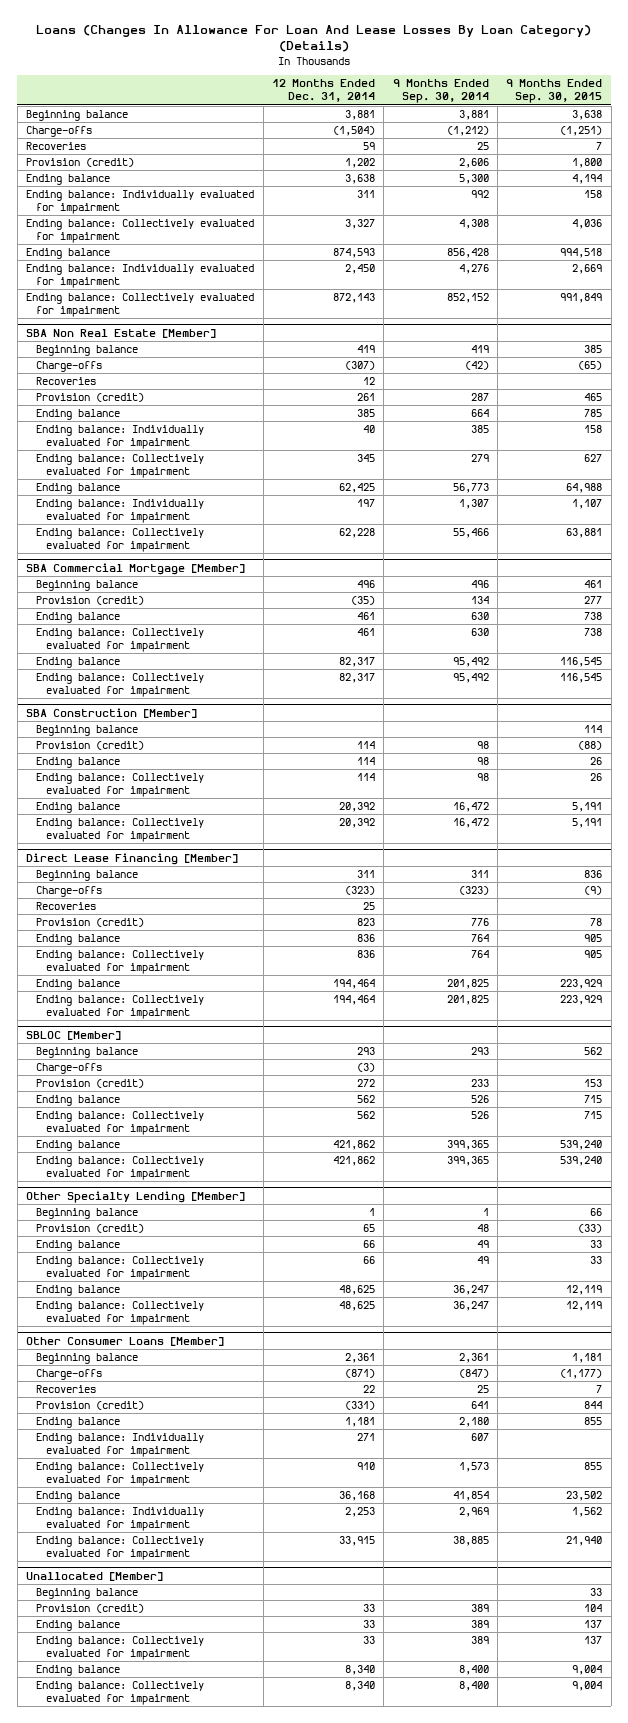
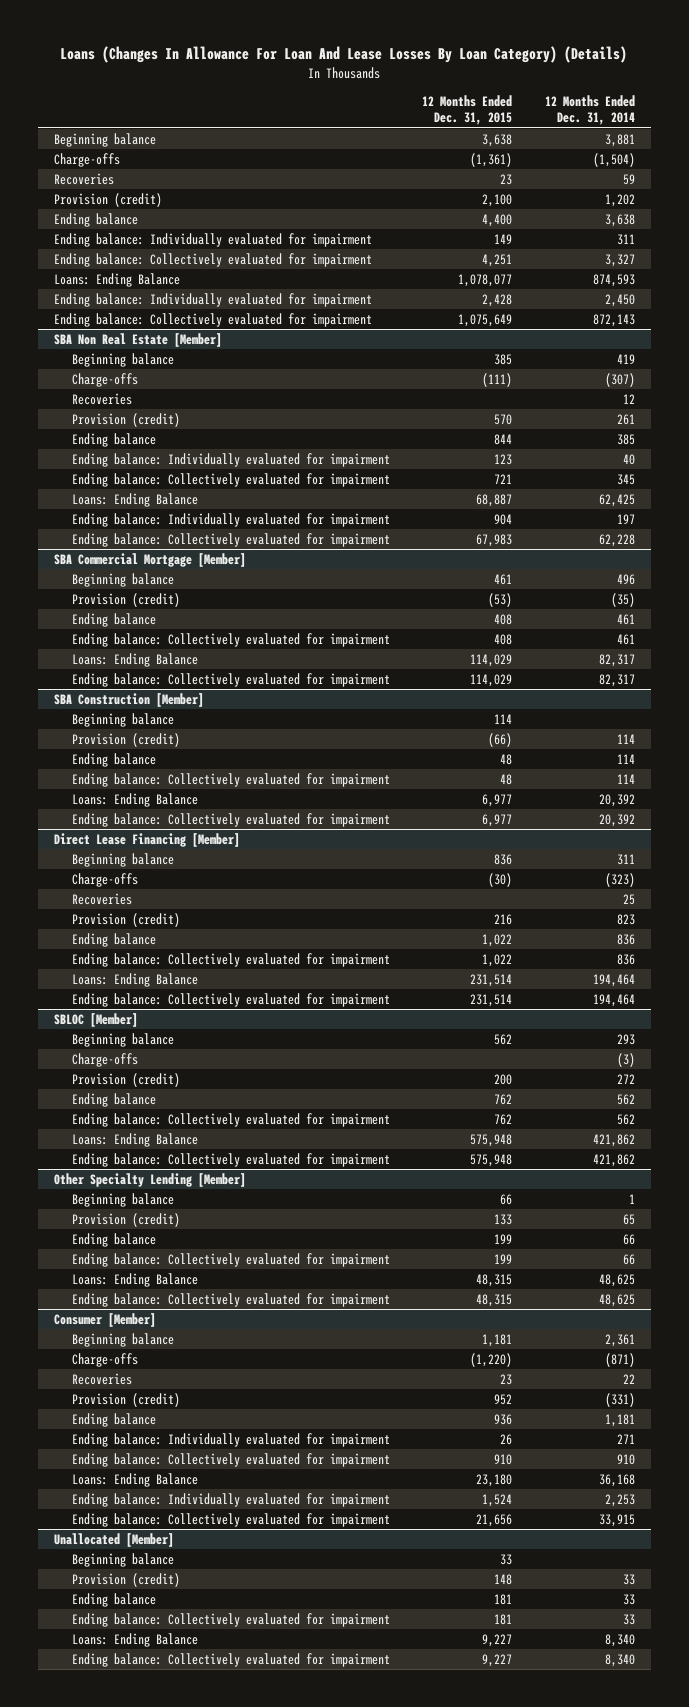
- | 12 Months Ended Dec. 31, 2014 | 9 Months Ended Sep. 30, 2014 | 9 Months Ended Sep. 30, 2015
+ | 12 Months Ended Dec. 31, 2015 | 12 Months Ended Dec. 31, 2014
- Ending balance | 874,593 | 856,428 | 994,518
+ Loans: Ending Balance | 1,078,077 | 874,593
@ SBA Non Real Estate [Member]
- Ending balance | 62,425 | 56,773 | 64,988
+ Loans: Ending Balance | 68,887 | 62,425
@ SBA Commercial Mortgage [Member]
- Ending balance | 82,317 | 95,492 | 116,545
+ Loans: Ending Balance | 114,029 | 82,317
@ SBA Construction [Member]
- Ending balance | 20,392 | 16,472 | 5,191
+ Loans: Ending Balance | 6,977 | 20,392
@ Direct Lease Financing [Member]
- Ending balance | 194,464 | 201,825 | 223,929
+ Loans: Ending Balance | 231,514 | 194,464
@ SBLOC [Member]
- Ending balance | 421,862 | 399,365 | 539,240
+ Loans: Ending Balance | 575,948 | 421,862
@ Other Specialty Lending [Member]
- Ending balance | 48,625 | 36,247 | 12,119
+ Loans: Ending Balance | 48,315 | 48,625
- Other Consumer Loans [Member]
+ Consumer [Member]
- Ending balance | 36,168 | 41,854 | 23,502
+ Loans: Ending Balance | 23,180 | 36,168
@ Unallocated [Member]
- Ending balance | 8,340 | 8,400 | 9,004
+ Loans: Ending Balance | 9,227 | 8,340

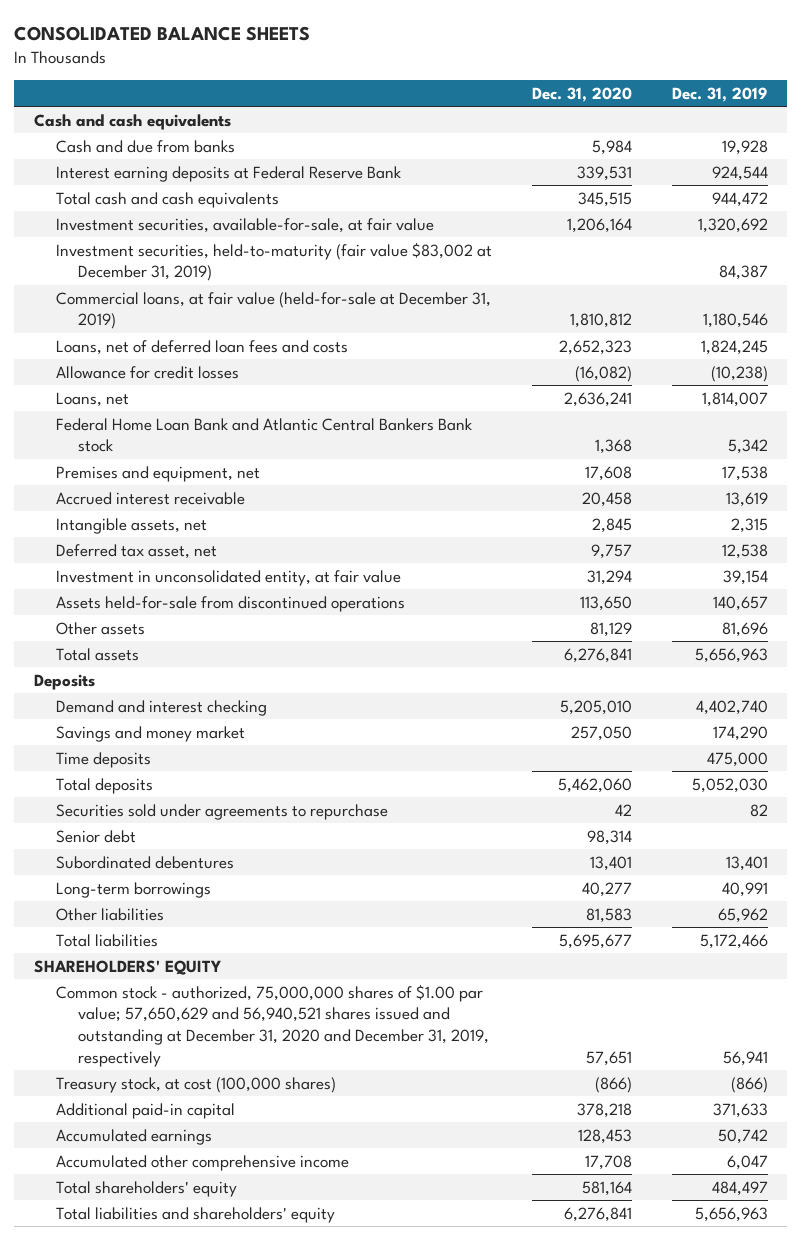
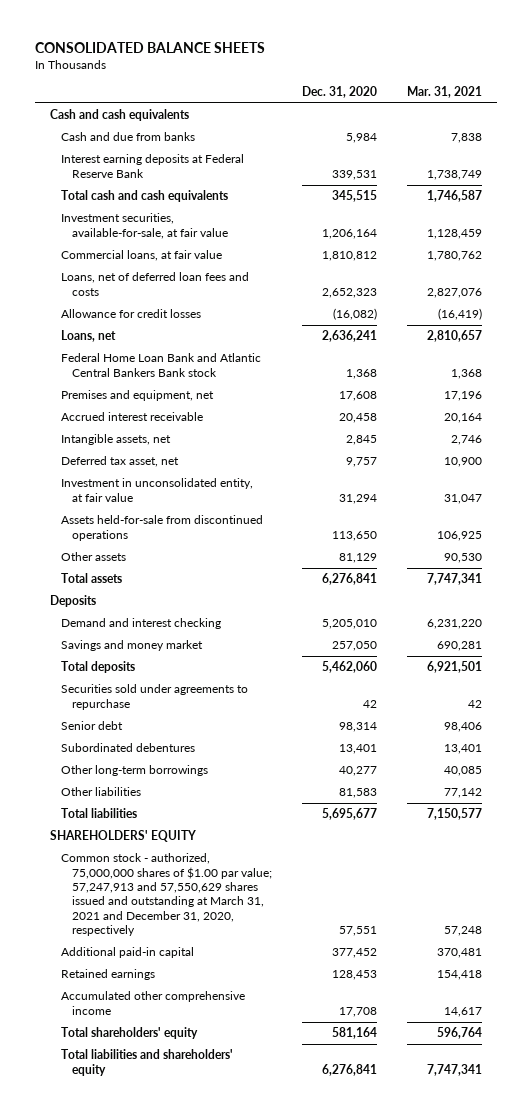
- | Dec. 31, 2020 | Dec. 31, 2019
+ | Dec. 31, 2020 | Mar. 31, 2021
- Investment securities, held-to-maturity (fair value $83,002 at December 31, 2019) | | 84,387
- Commercial loans, at fair value (held-for-sale at December 31, 2019) | 1,810,812 | 1,180,546
+ Commercial loans, at fair value | 1,810,812 | 1,780,762
- Time deposits | | 475,000
- Long-term borrowings | 40,277 | 40,991
+ Other long-term borrowings | 40,277 | 40,085
- Common stock - authorized, 75,000,000 shares of $1.00 par value; 57,650,629 and 56,940,521 shares issued and outstanding at December 31, 2020 and December 31, 2019, respectively | 57,651 | 56,941
- Treasury stock, at cost (100,000 shares) | (866) | (866)
- Additional paid-in capital | 378,218 | 371,633
- Accumulated earnings | 128,453 | 50,742
+ Common stock - authorized, 75,000,000 shares of $1.00 par value; 57,247,913 and 57,550,629 shares issued and outstanding at March 31, 2021 and December 31, 2020, respectively | 57,551 | 57,248
+ Additional paid-in capital | 377,452 | 370,481
+ Retained earnings | 128,453 | 154,418

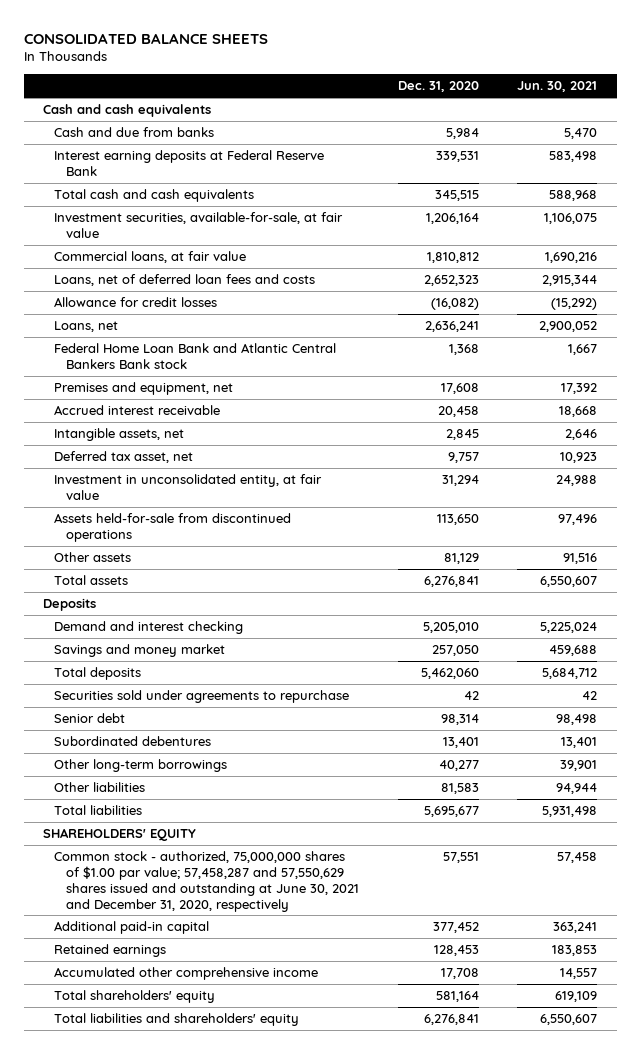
- | Dec. 31, 2020 | Mar. 31, 2021
+ | Dec. 31, 2020 | Jun. 30, 2021
- Common stock - authorized, 75,000,000 shares of $1.00 par value; 57,247,913 and 57,550,629 shares issued and outstanding at March 31, 2021 and December 31, 2020, respectively | 57,551 | 57,248
+ Common stock - authorized, 75,000,000 shares of $1.00 par value; 57,458,287 and 57,550,629 shares issued and outstanding at June 30, 2021 and December 31, 2020, respectively | 57,551 | 57,458

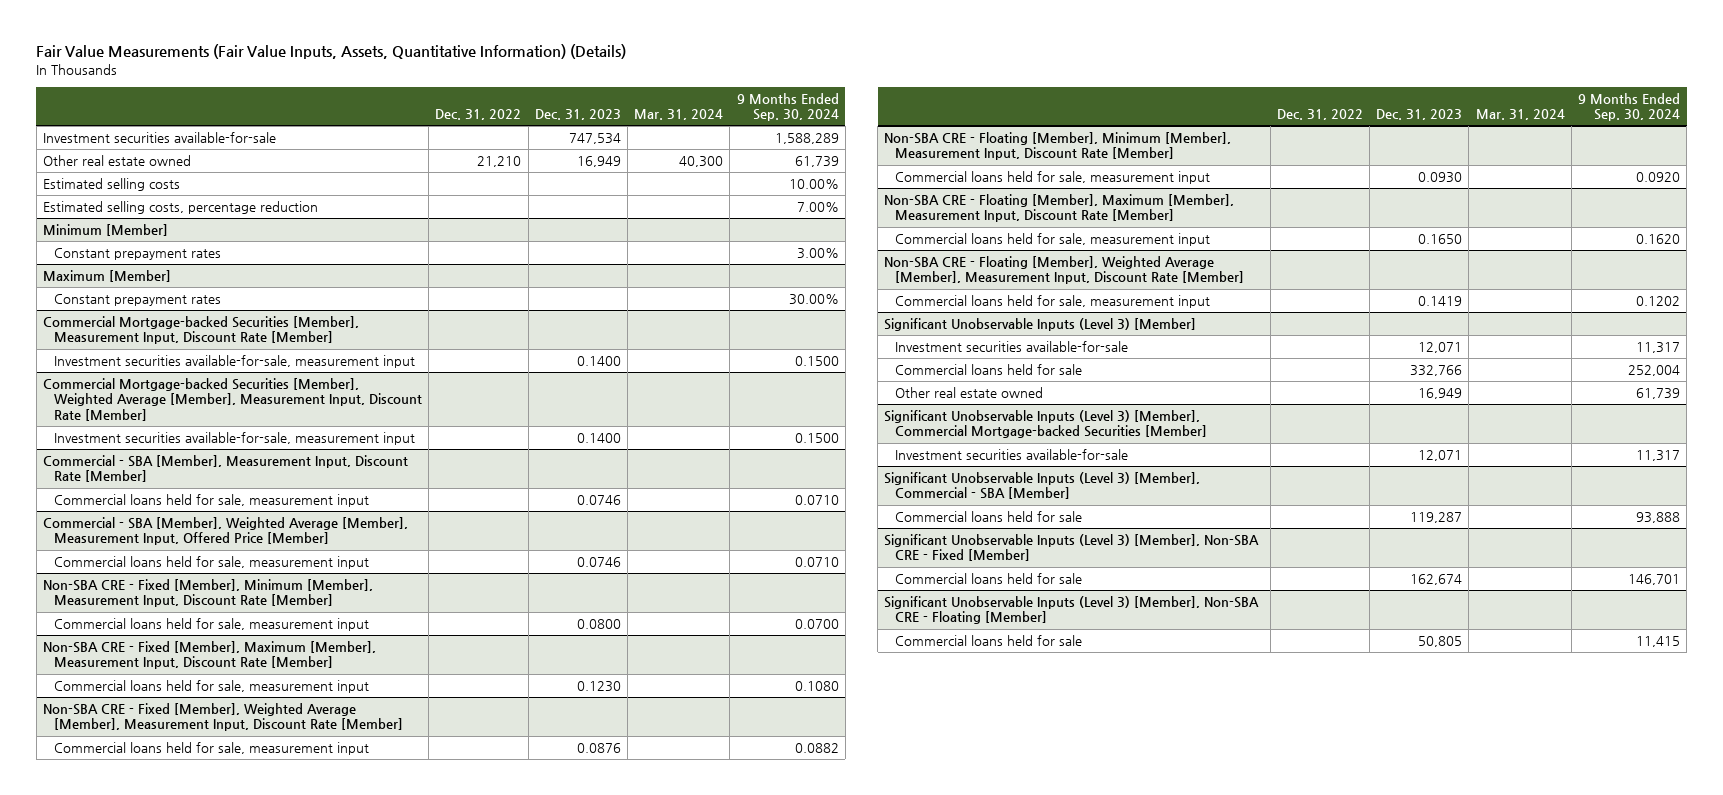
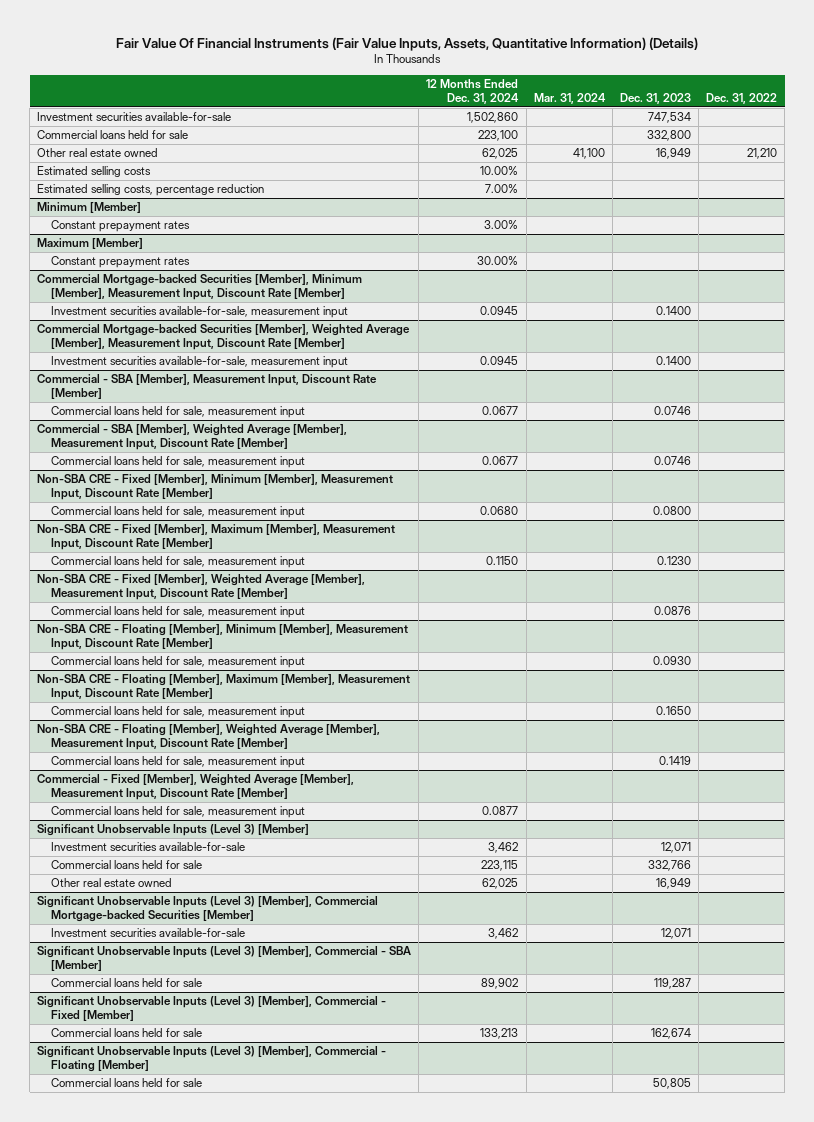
- Fair Value Measurements (Fair Value Inputs, Assets, Quantitative Information) (Details)
+ Fair Value Of Financial Instruments (Fair Value Inputs, Assets, Quantitative Information) (Details)
- | Dec. 31, 2022 | Dec. 31, 2023 | Mar. 31, 2024 | 9 Months Ended Sep. 30, 2024
+ | 12 Months Ended Dec. 31, 2024 | Mar. 31, 2024 | Dec. 31, 2023 | Dec. 31, 2022
- Other real estate owned | 21,210 | 16,949 | 40,300 | 61,739
+ Commercial loans held for sale | 223,100 | | 332,800 |
+ Other real estate owned | 62,025 | 41,100 | 16,949 | 21,210
- Commercial Mortgage-backed Securities [Member], Measurement Input, Discount Rate [Member]
+ Commercial Mortgage-backed Securities [Member], Minimum [Member], Measurement Input, Discount Rate [Member]
- Commercial - SBA [Member], Weighted Average [Member], Measurement Input, Offered Price [Member]
+ Commercial - SBA [Member], Weighted Average [Member], Measurement Input, Discount Rate [Member]
+ Commercial - Fixed [Member], Weighted Average [Member], Measurement Input, Discount Rate [Member]
+ Commercial loans held for sale, measurement input | 0.0877 | | |
- Significant Unobservable Inputs (Level 3) [Member], Non-SBA CRE - Fixed [Member]
+ Significant Unobservable Inputs (Level 3) [Member], Commercial - Fixed [Member]
- Significant Unobservable Inputs (Level 3) [Member], Non-SBA CRE - Floating [Member]
+ Significant Unobservable Inputs (Level 3) [Member], Commercial - Floating [Member]

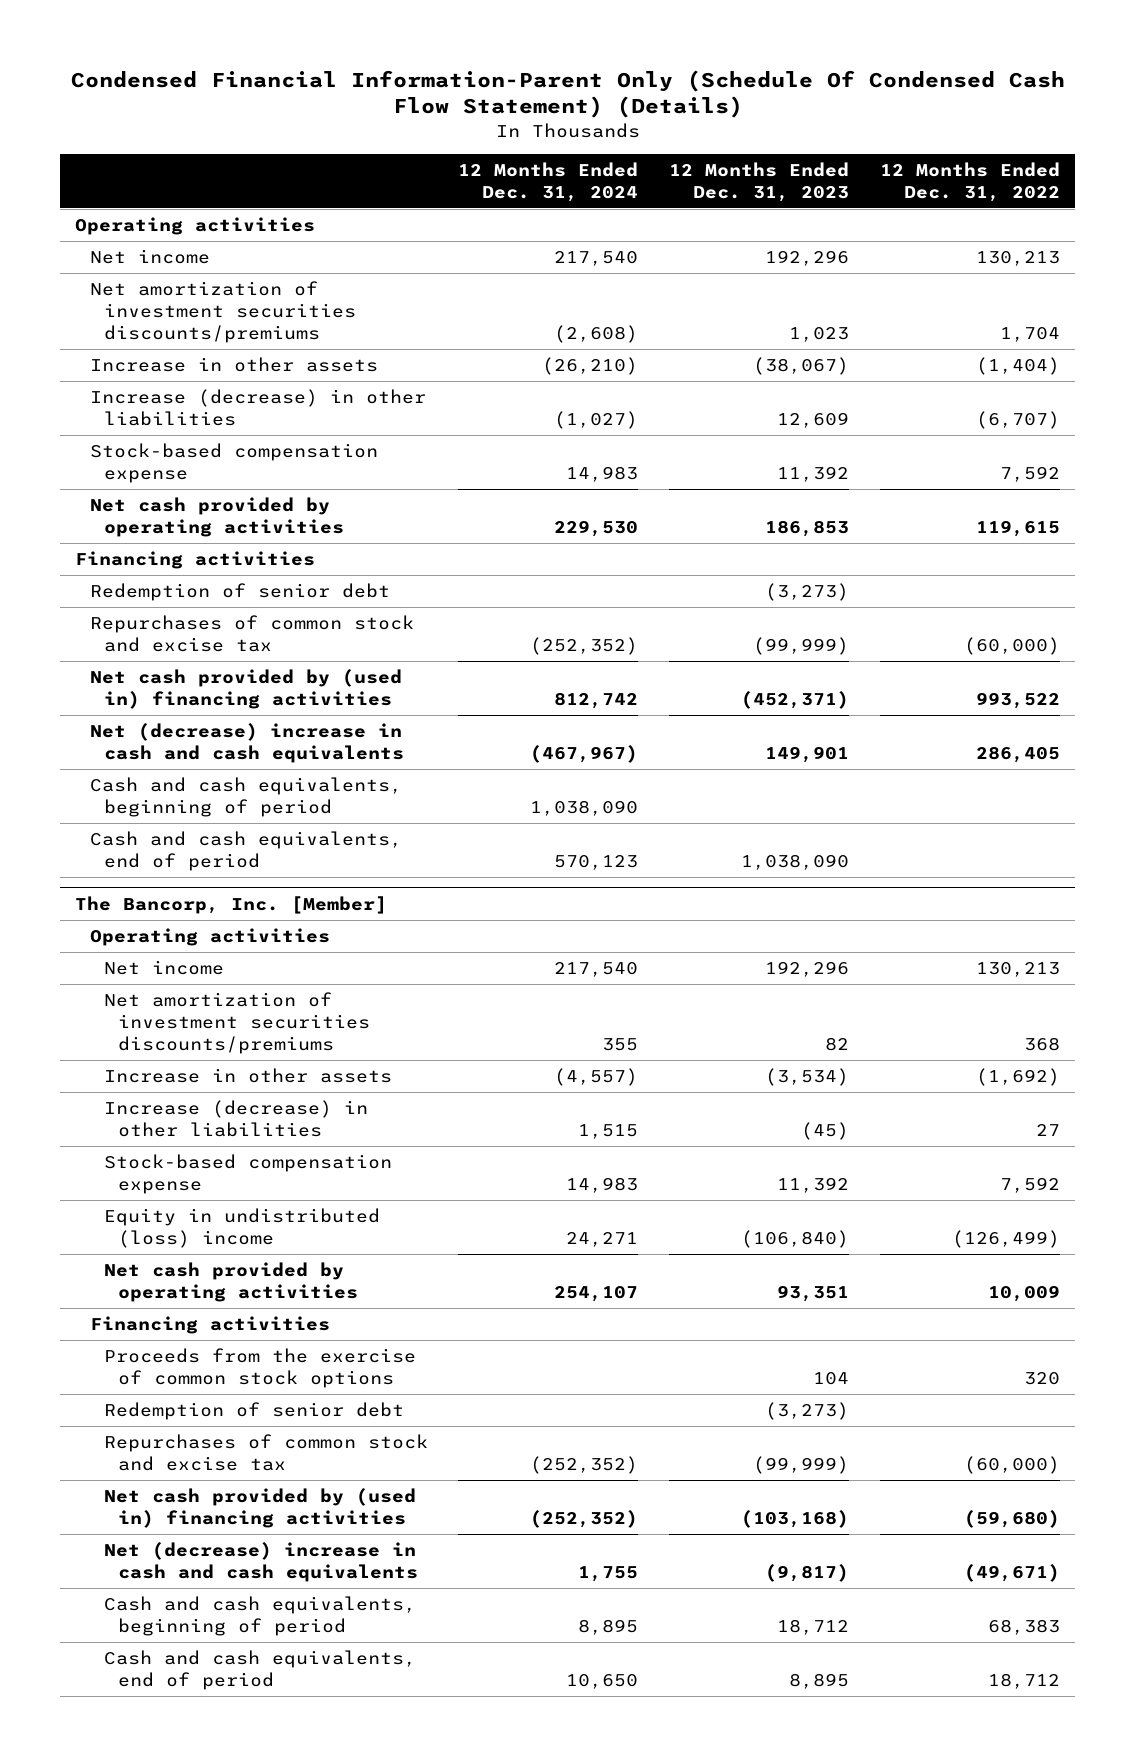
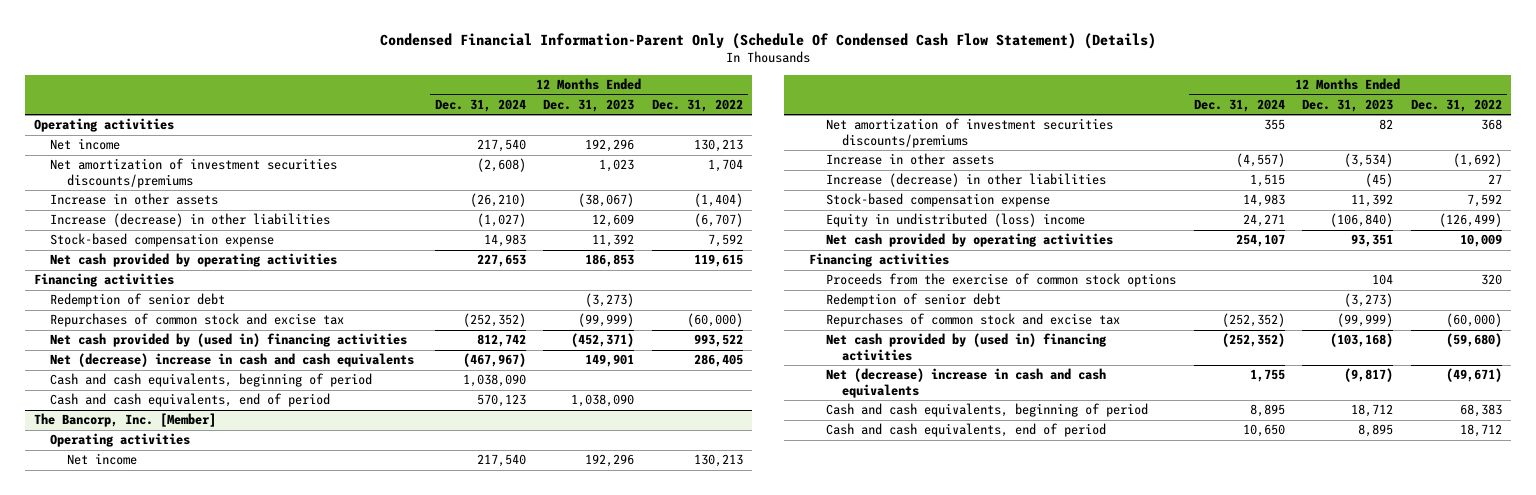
- Net cash provided by operating activities | 229,530 | 186,853 | 119,615
+ Net cash provided by operating activities | 227,653 | 186,853 | 119,615

